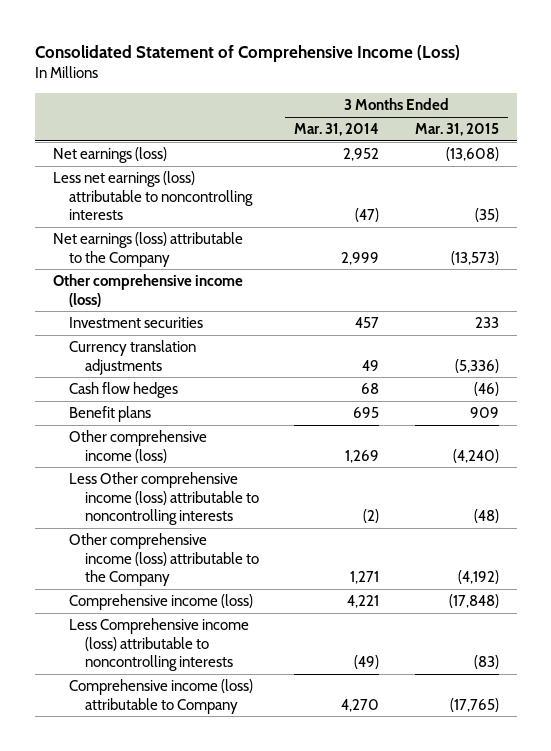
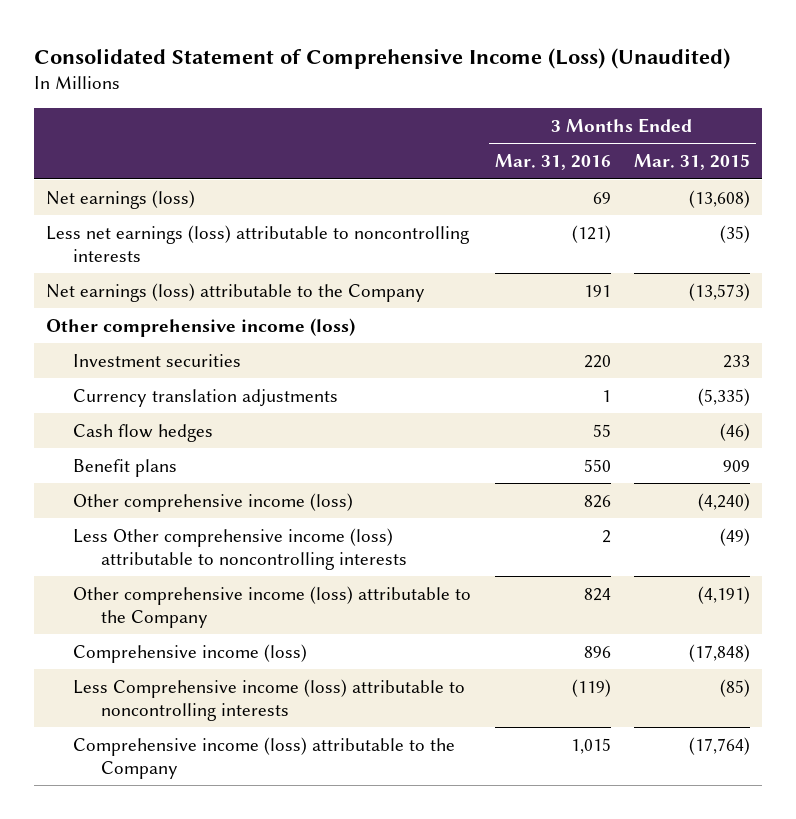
- Consolidated Statement of Comprehensive Income (Loss)
+ Consolidated Statement of Comprehensive Income (Loss) (Unaudited)
- | 3 Months Ended Mar. 31, 2014 | 3 Months Ended Mar. 31, 2015
+ | 3 Months Ended Mar. 31, 2016 | 3 Months Ended Mar. 31, 2015
- Currency translation adjustments | 49 | (5,336)
+ Currency translation adjustments | 1 | (5,335)
- Less Other comprehensive income (loss) attributable to noncontrolling interests | (2) | (48)
- Other comprehensive income (loss) attributable to the Company | 1,271 | (4,192)
+ Less Other comprehensive income (loss) attributable to noncontrolling interests | 2 | (49)
+ Other comprehensive income (loss) attributable to the Company | 824 | (4,191)
- Less Comprehensive income (loss) attributable to noncontrolling interests | (49) | (83)
- Comprehensive income (loss) attributable to Company | 4,270 | (17,765)
+ Less Comprehensive income (loss) attributable to noncontrolling interests | (119) | (85)
+ Comprehensive income (loss) attributable to the Company | 1,015 | (17,764)

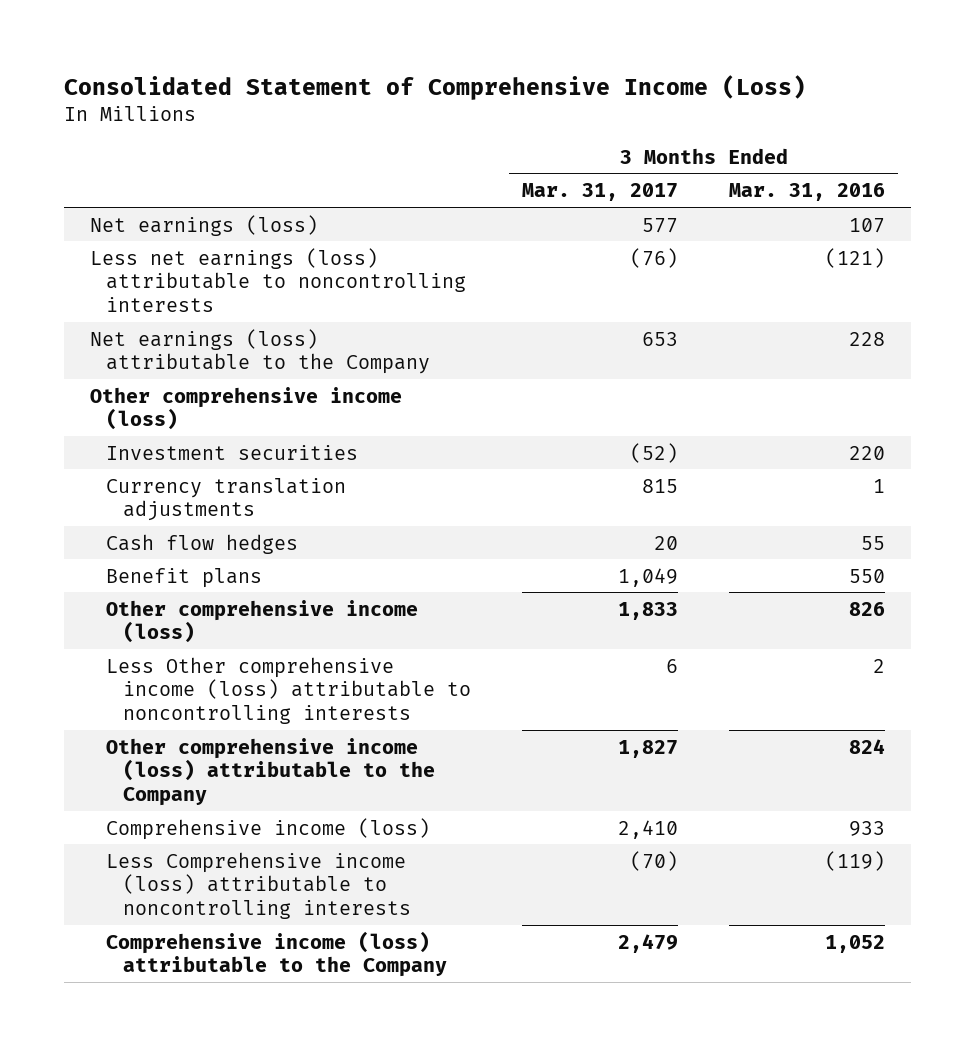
- Consolidated Statement of Comprehensive Income (Loss) (Unaudited)
+ Consolidated Statement of Comprehensive Income (Loss)
- | 3 Months Ended Mar. 31, 2016 | 3 Months Ended Mar. 31, 2015
+ | 3 Months Ended Mar. 31, 2017 | 3 Months Ended Mar. 31, 2016
- Net earnings (loss) | 69 | (13,608)
+ Net earnings (loss) | 577 | 107
- Net earnings (loss) attributable to the Company | 191 | (13,573)
+ Net earnings (loss) attributable to the Company | 653 | 228
- Comprehensive income (loss) | 896 | (17,848)
+ Comprehensive income (loss) | 2,410 | 933
- Comprehensive income (loss) attributable to the Company | 1,015 | (17,764)
+ Comprehensive income (loss) attributable to the Company | 2,479 | 1,052

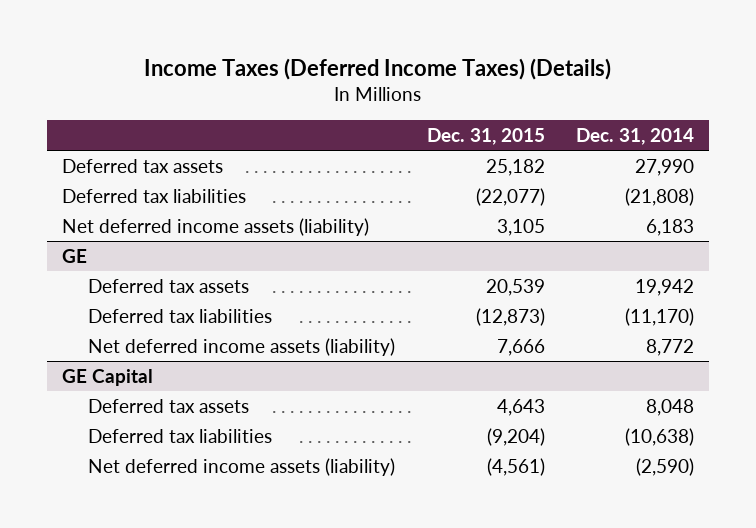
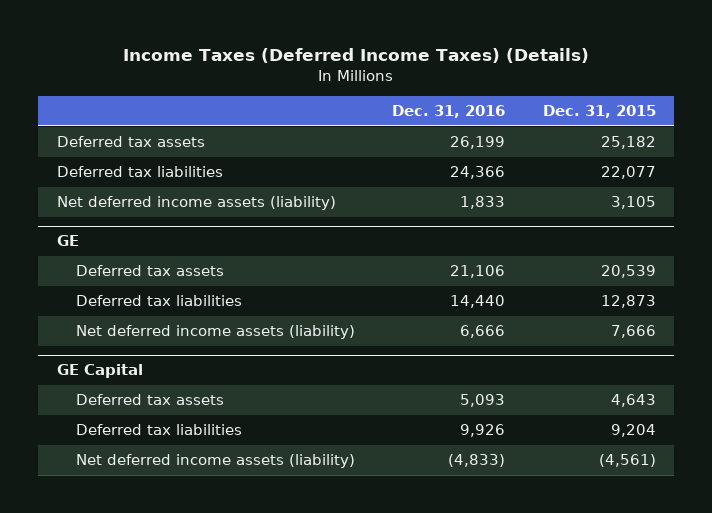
- | Dec. 31, 2015 | Dec. 31, 2014
+ | Dec. 31, 2016 | Dec. 31, 2015
- Deferred tax liabilities | (22,077) | (21,808)
+ Deferred tax liabilities | 24,366 | 22,077
@ GE
- Deferred tax liabilities | (12,873) | (11,170)
+ Deferred tax liabilities | 14,440 | 12,873
@ GE Capital
- Deferred tax liabilities | (9,204) | (10,638)
+ Deferred tax liabilities | 9,926 | 9,204

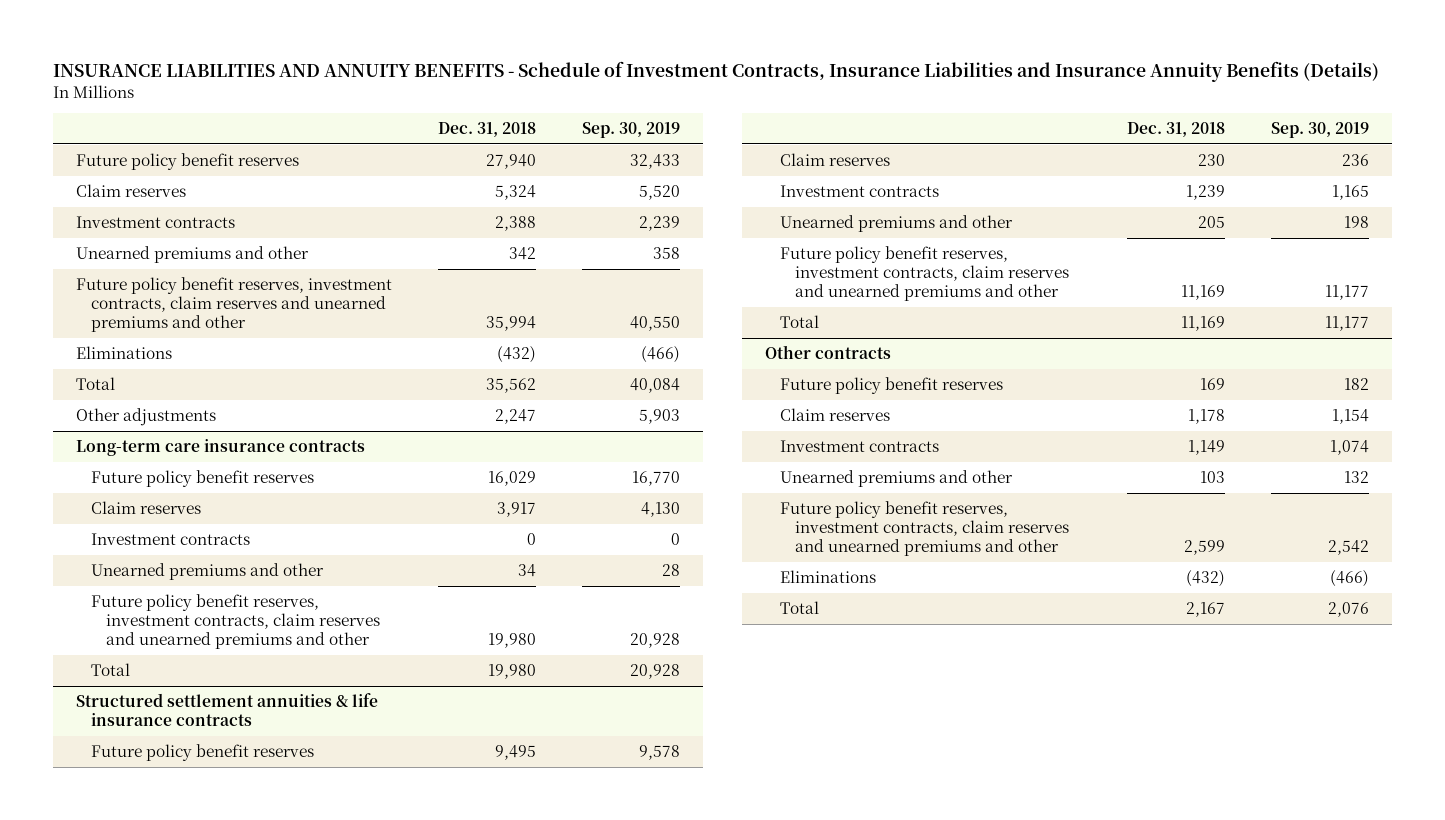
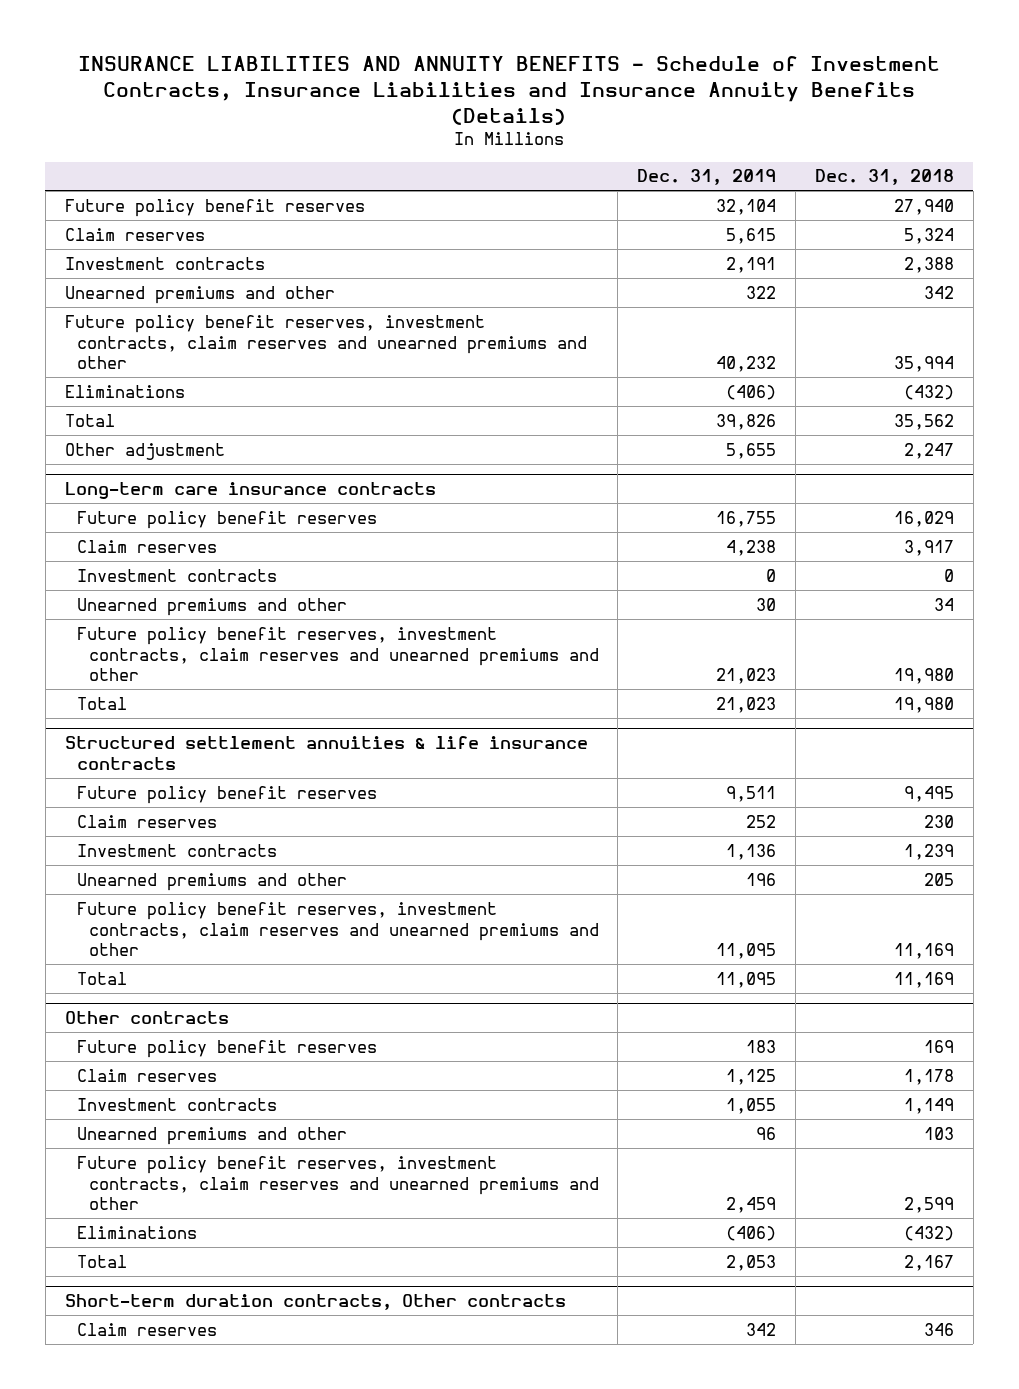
- | Dec. 31, 2018 | Sep. 30, 2019
+ | Dec. 31, 2019 | Dec. 31, 2018
- Other adjustments | 2,247 | 5,903
+ Other adjustment | 5,655 | 2,247
+ Short-term duration contracts, Other contracts
+ Claim reserves | 342 | 346

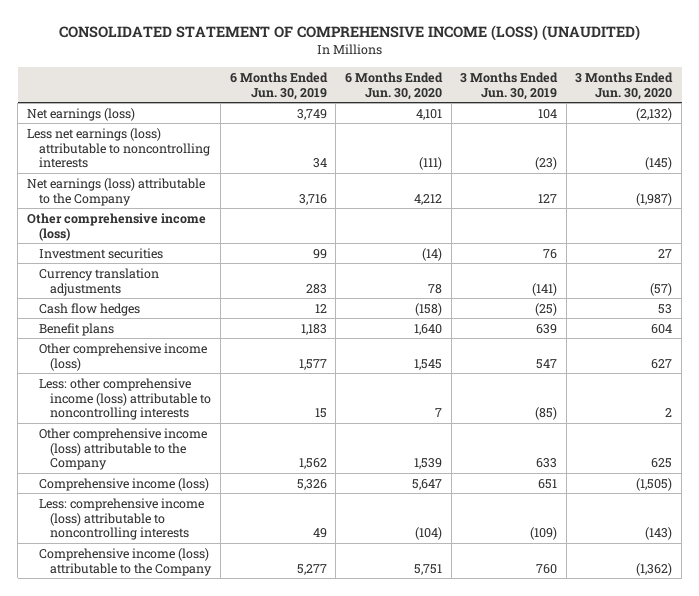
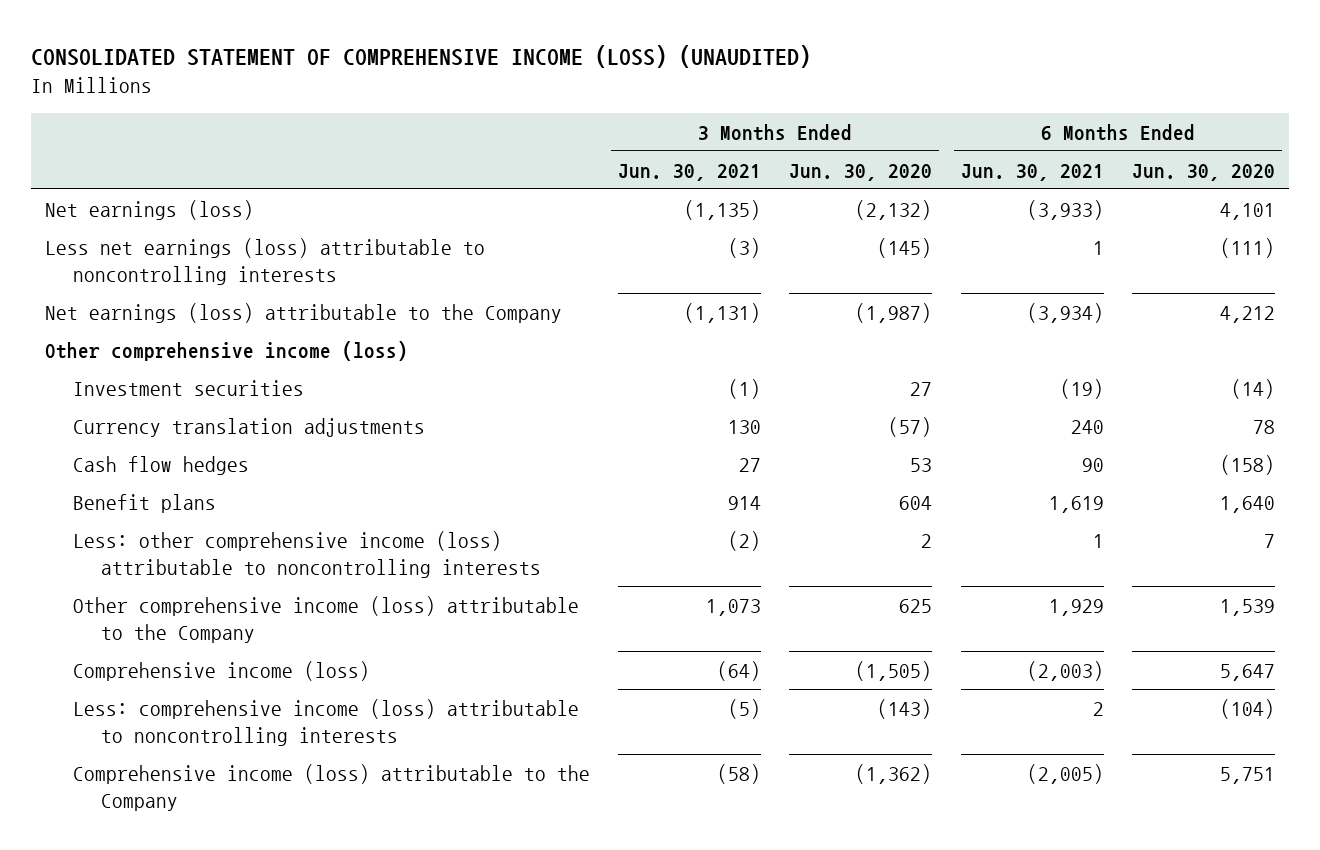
- | 6 Months Ended Jun. 30, 2019 | 6 Months Ended Jun. 30, 2020 | 3 Months Ended Jun. 30, 2019 | 3 Months Ended Jun. 30, 2020
+ | 3 Months Ended Jun. 30, 2021 | 3 Months Ended Jun. 30, 2020 | 6 Months Ended Jun. 30, 2021 | 6 Months Ended Jun. 30, 2020
- Other comprehensive income (loss) | 1,577 | 1,545 | 547 | 627

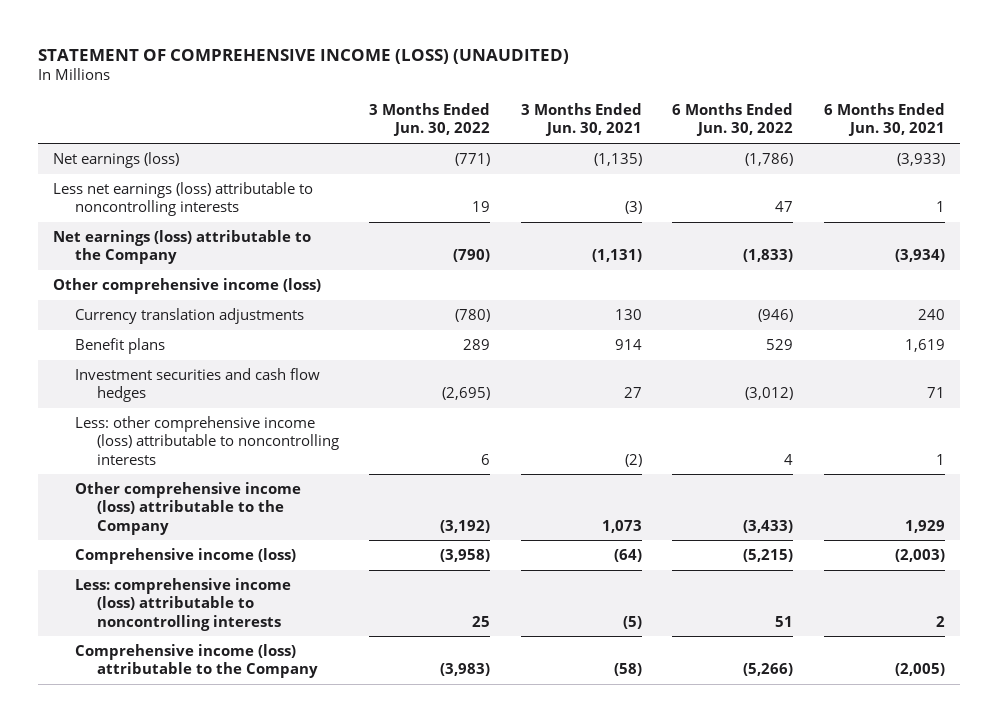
- CONSOLIDATED STATEMENT OF COMPREHENSIVE INCOME (LOSS) (UNAUDITED)
+ STATEMENT OF COMPREHENSIVE INCOME (LOSS) (UNAUDITED)
- | 3 Months Ended Jun. 30, 2021 | 3 Months Ended Jun. 30, 2020 | 6 Months Ended Jun. 30, 2021 | 6 Months Ended Jun. 30, 2020
+ | 3 Months Ended Jun. 30, 2022 | 3 Months Ended Jun. 30, 2021 | 6 Months Ended Jun. 30, 2022 | 6 Months Ended Jun. 30, 2021
- Investment securities | (1) | 27 | (19) | (14)
- Cash flow hedges | 27 | 53 | 90 | (158)
+ Investment securities and cash flow hedges | (2,695) | 27 | (3,012) | 71

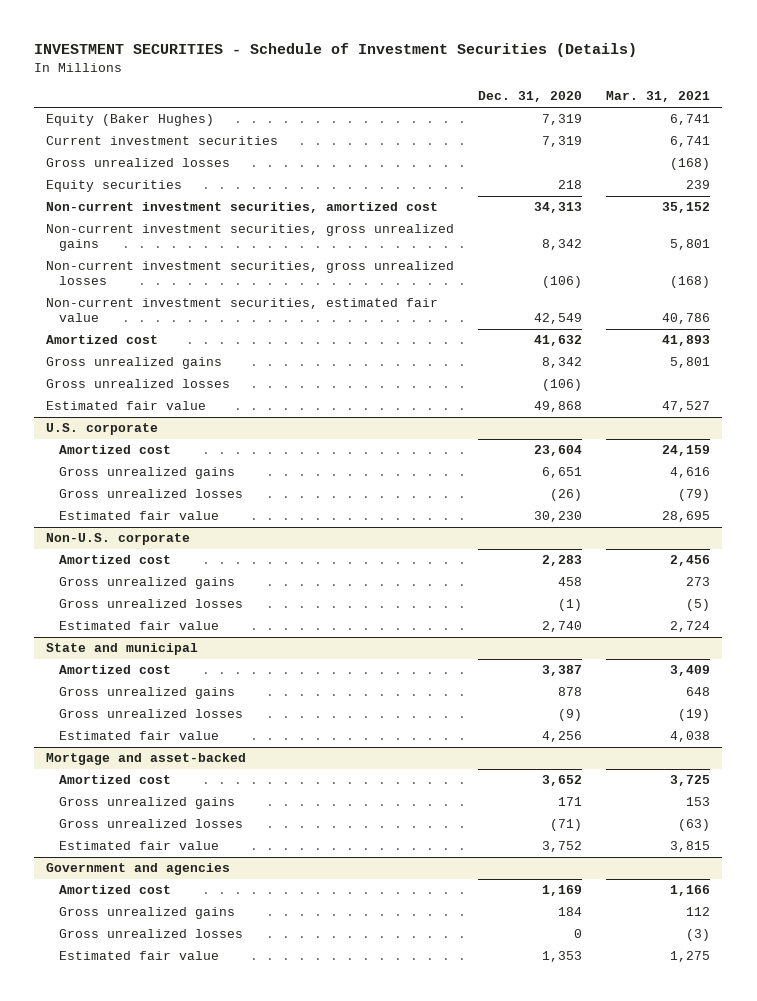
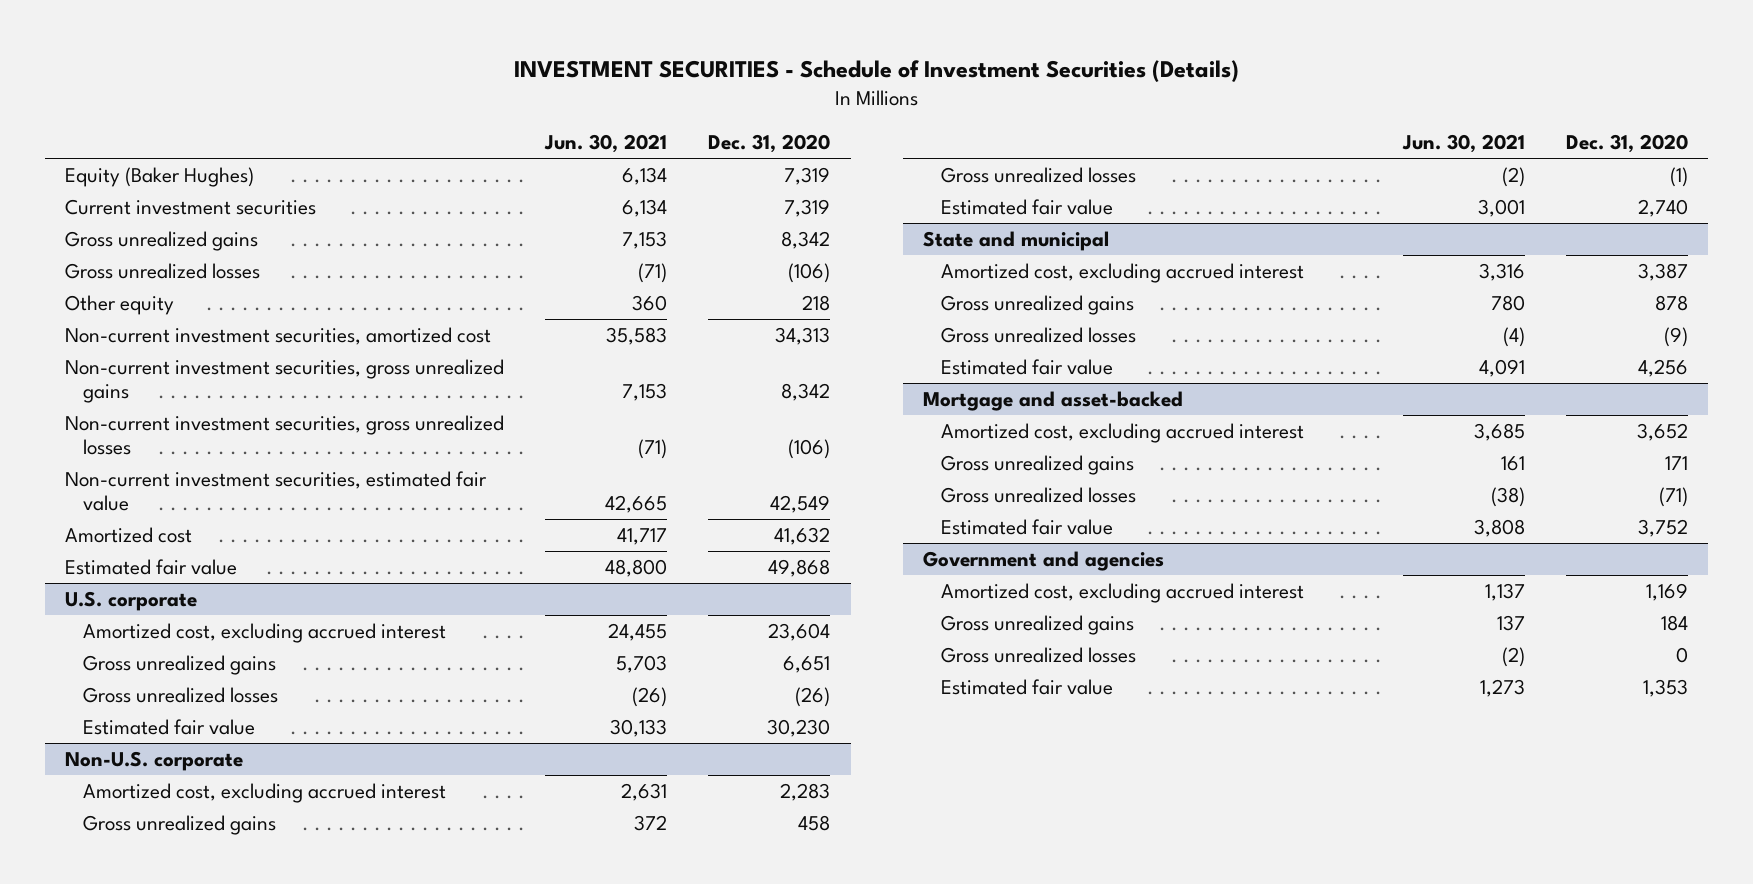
- | Dec. 31, 2020 | Mar. 31, 2021
+ | Jun. 30, 2021 | Dec. 31, 2020
- Gross unrealized losses | | (168)
- Equity securities | 218 | 239
moved up: Gross unrealized gains | 7,153 | 8,342
moved up: Gross unrealized losses | (71) | (106)
+ Other equity | 360 | 218
@ U.S. corporate
- Amortized cost | 23,604 | 24,159
+ Amortized cost, excluding accrued interest | 24,455 | 23,604
@ Non-U.S. corporate
- Amortized cost | 2,283 | 2,456
+ Amortized cost, excluding accrued interest | 2,631 | 2,283
@ State and municipal
- Amortized cost | 3,387 | 3,409
+ Amortized cost, excluding accrued interest | 3,316 | 3,387
@ Mortgage and asset-backed
- Amortized cost | 3,652 | 3,725
+ Amortized cost, excluding accrued interest | 3,685 | 3,652
@ Government and agencies
- Amortized cost | 1,169 | 1,166
+ Amortized cost, excluding accrued interest | 1,137 | 1,169

